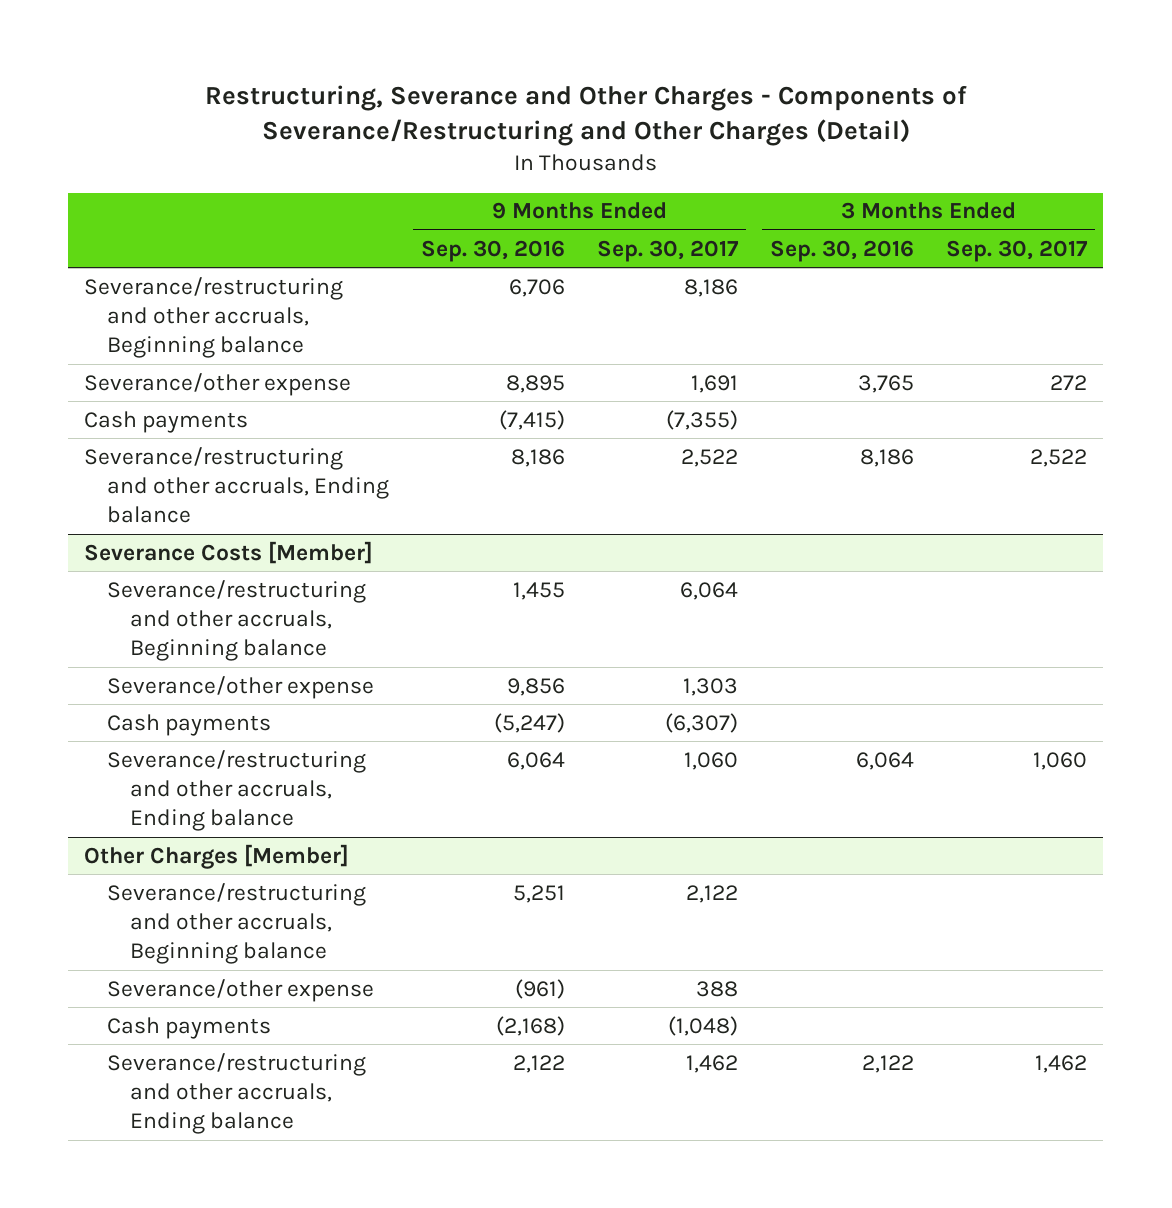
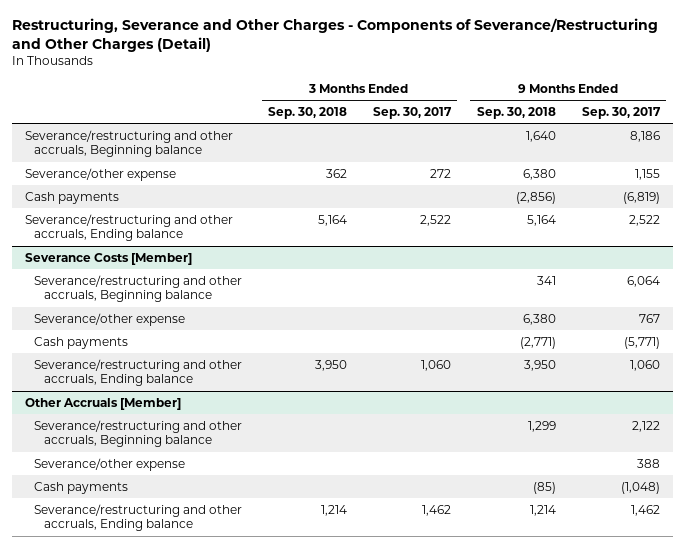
- | 9 Months Ended Sep. 30, 2016 | 9 Months Ended Sep. 30, 2017 | 3 Months Ended Sep. 30, 2016 | 3 Months Ended Sep. 30, 2017
+ | 3 Months Ended Sep. 30, 2018 | 3 Months Ended Sep. 30, 2017 | 9 Months Ended Sep. 30, 2018 | 9 Months Ended Sep. 30, 2017
- Severance/other expense | 8,895 | 1,691 | 3,765 | 272
- Cash payments | (7,415) | (7,355) | |
+ Severance/other expense | 362 | 272 | 6,380 | 1,155
+ Cash payments | | | (2,856) | (6,819)
@ Severance Costs [Member]
- Severance/other expense | 9,856 | 1,303 | |
- Cash payments | (5,247) | (6,307) | |
+ Severance/other expense | | | 6,380 | 767
+ Cash payments | | | (2,771) | (5,771)
- Other Charges [Member]
+ Other Accruals [Member]

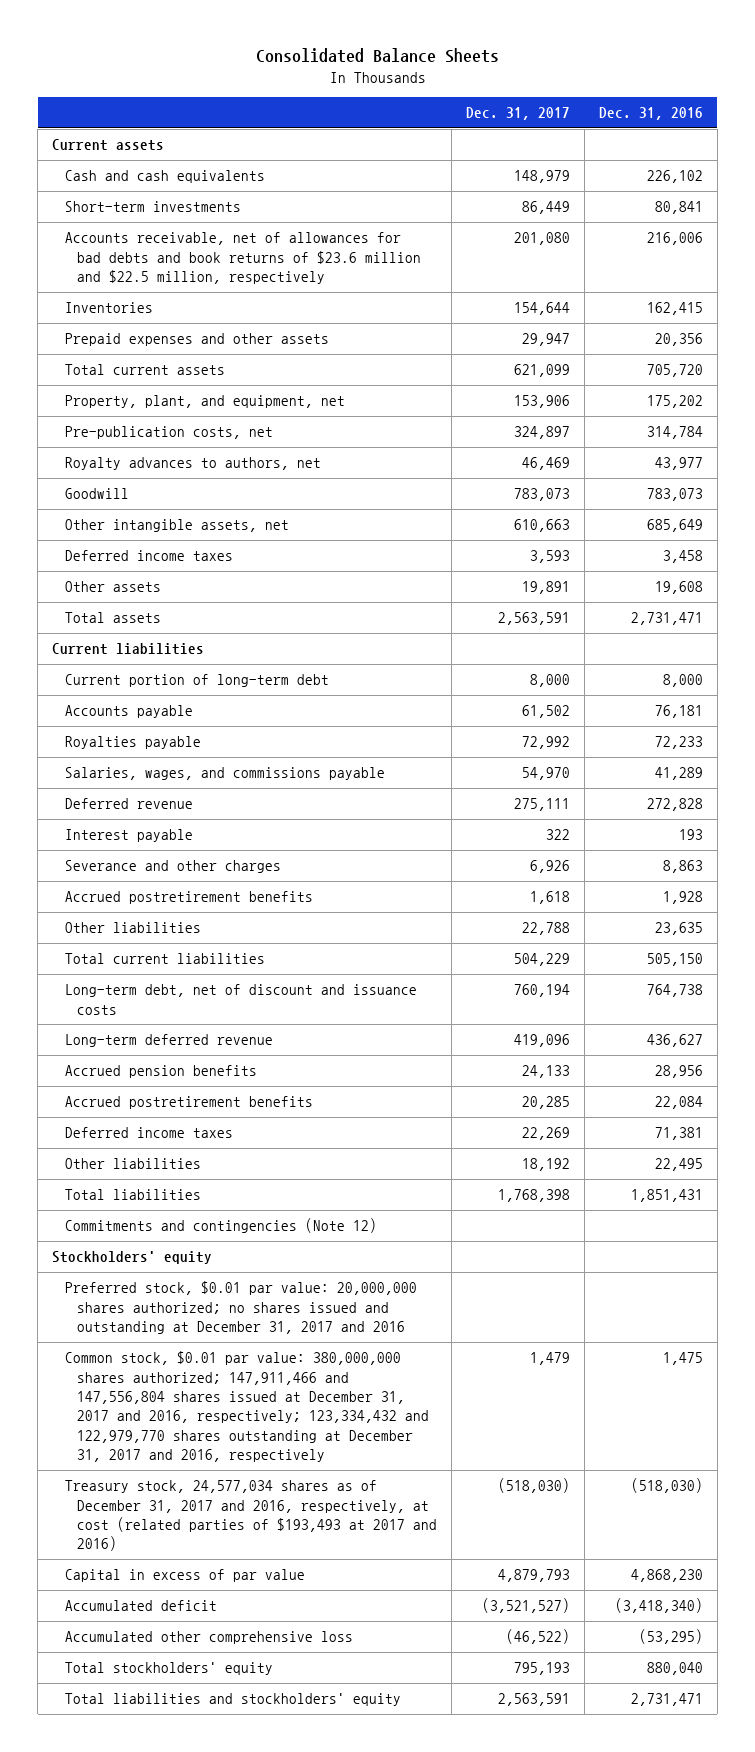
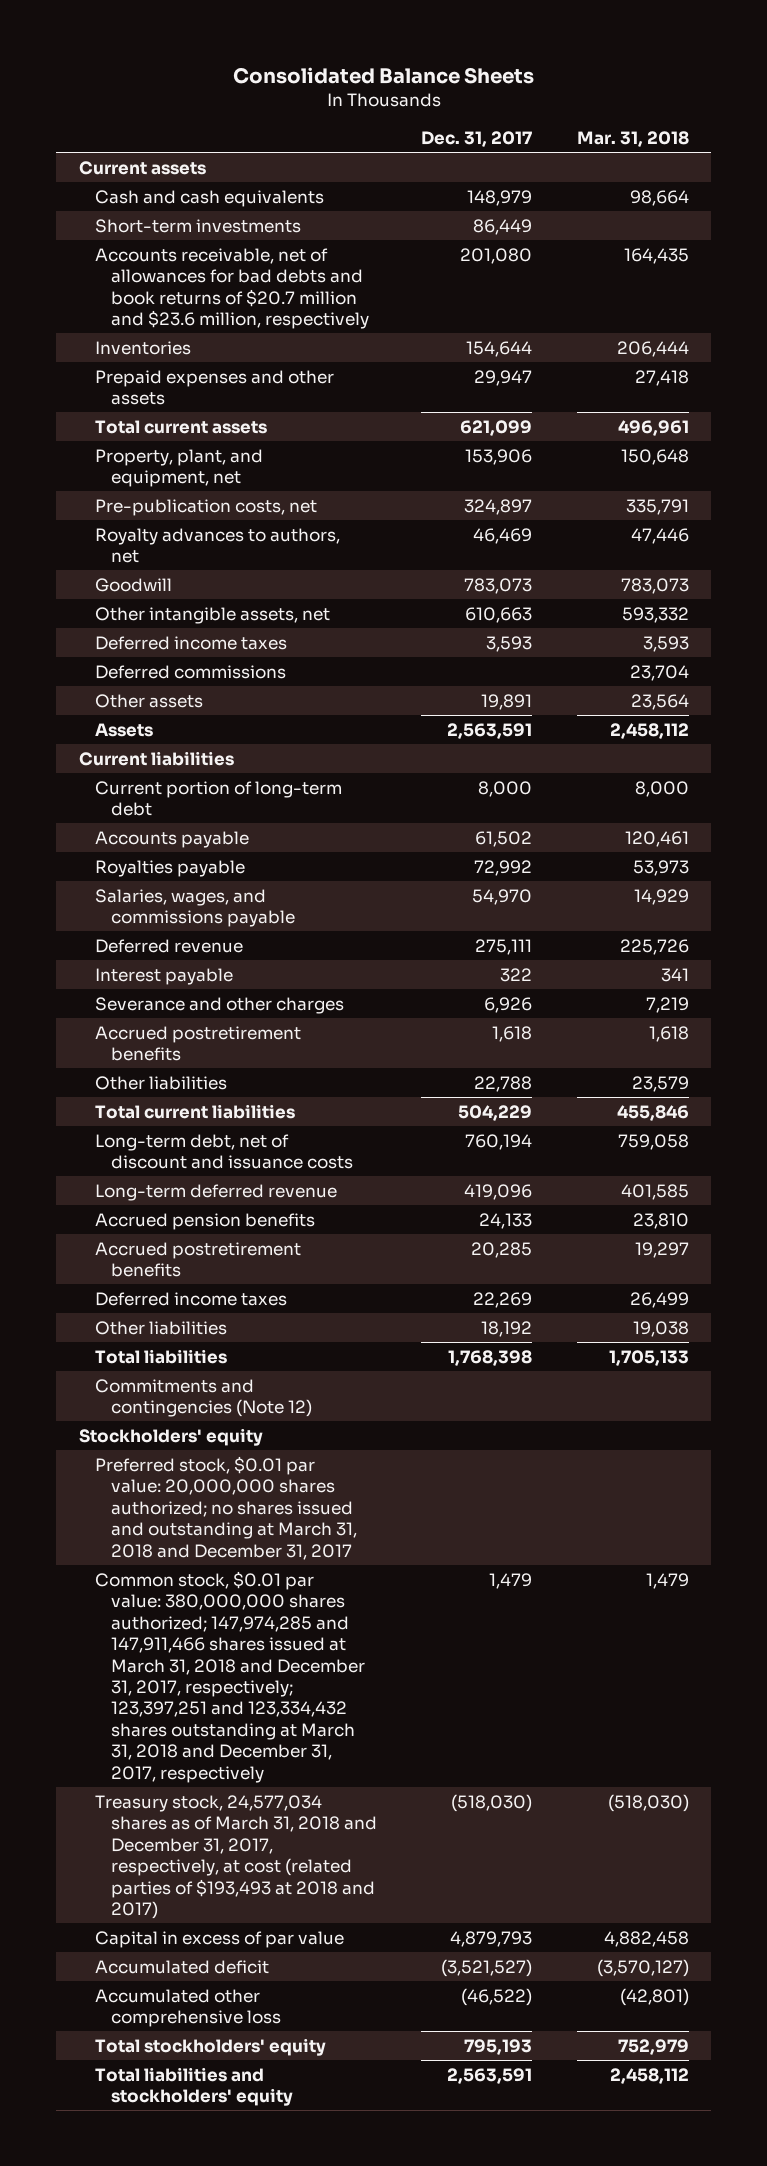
- | Dec. 31, 2017 | Dec. 31, 2016
+ | Dec. 31, 2017 | Mar. 31, 2018
- Accounts receivable, net of allowances for bad debts and book returns of $23.6 million and $22.5 million, respectively | 201,080 | 216,006
+ Accounts receivable, net of allowances for bad debts and book returns of $20.7 million and $23.6 million, respectively | 201,080 | 164,435
+ Deferred commissions | | 23,704
- Total assets | 2,563,591 | 2,731,471
+ Assets | 2,563,591 | 2,458,112
- Preferred stock, $0.01 par value: 20,000,000 shares authorized; no shares issued and outstanding at December 31, 2017 and 2016
- Common stock, $0.01 par value: 380,000,000 shares authorized; 147,911,466 and 147,556,804 shares issued at December 31, 2017 and 2016, respectively; 123,334,432 and 122,979,770 shares outstanding at December 31, 2017 and 2016, respectively | 1,479 | 1,475
- Treasury stock, 24,577,034 shares as of December 31, 2017 and 2016, respectively, at cost (related parties of $193,493 at 2017 and 2016) | (518,030) | (518,030)
+ Preferred stock, $0.01 par value: 20,000,000 shares authorized; no shares issued and outstanding at March 31, 2018 and December 31, 2017
+ Common stock, $0.01 par value: 380,000,000 shares authorized; 147,974,285 and 147,911,466 shares issued at March 31, 2018 and December 31, 2017, respectively; 123,397,251 and 123,334,432 shares outstanding at March 31, 2018 and December 31, 2017, respectively | 1,479 | 1,479
+ Treasury stock, 24,577,034 shares as of March 31, 2018 and December 31, 2017, respectively, at cost (related parties of $193,493 at 2018 and 2017) | (518,030) | (518,030)

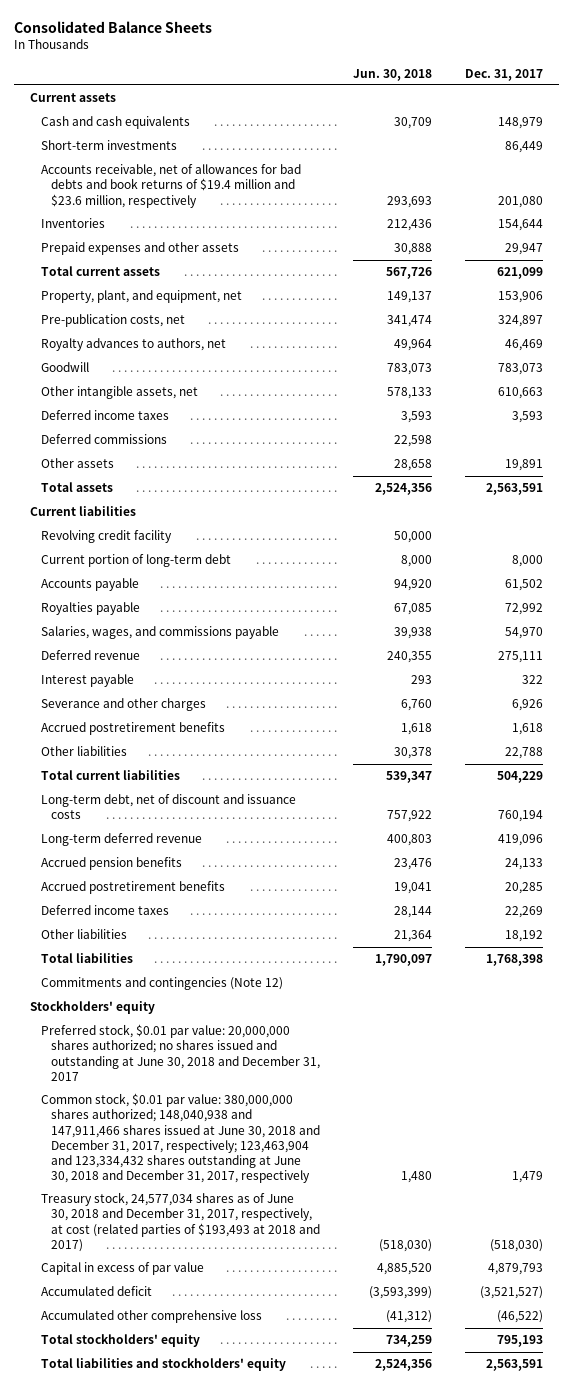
- | Dec. 31, 2017 | Mar. 31, 2018
+ | Jun. 30, 2018 | Dec. 31, 2017
- Accounts receivable, net of allowances for bad debts and book returns of $20.7 million and $23.6 million, respectively | 201,080 | 164,435
+ Accounts receivable, net of allowances for bad debts and book returns of $19.4 million and $23.6 million, respectively | 293,693 | 201,080
- Assets | 2,563,591 | 2,458,112
+ Total assets | 2,524,356 | 2,563,591
+ Revolving credit facility | 50,000 |
- Preferred stock, $0.01 par value: 20,000,000 shares authorized; no shares issued and outstanding at March 31, 2018 and December 31, 2017
- Common stock, $0.01 par value: 380,000,000 shares authorized; 147,974,285 and 147,911,466 shares issued at March 31, 2018 and December 31, 2017, respectively; 123,397,251 and 123,334,432 shares outstanding at March 31, 2018 and December 31, 2017, respectively | 1,479 | 1,479
- Treasury stock, 24,577,034 shares as of March 31, 2018 and December 31, 2017, respectively, at cost (related parties of $193,493 at 2018 and 2017) | (518,030) | (518,030)
+ Preferred stock, $0.01 par value: 20,000,000 shares authorized; no shares issued and outstanding at June 30, 2018 and December 31, 2017
+ Common stock, $0.01 par value: 380,000,000 shares authorized; 148,040,938 and 147,911,466 shares issued at June 30, 2018 and December 31, 2017, respectively; 123,463,904 and 123,334,432 shares outstanding at June 30, 2018 and December 31, 2017, respectively | 1,480 | 1,479
+ Treasury stock, 24,577,034 shares as of June 30, 2018 and December 31, 2017, respectively, at cost (related parties of $193,493 at 2018 and 2017) | (518,030) | (518,030)

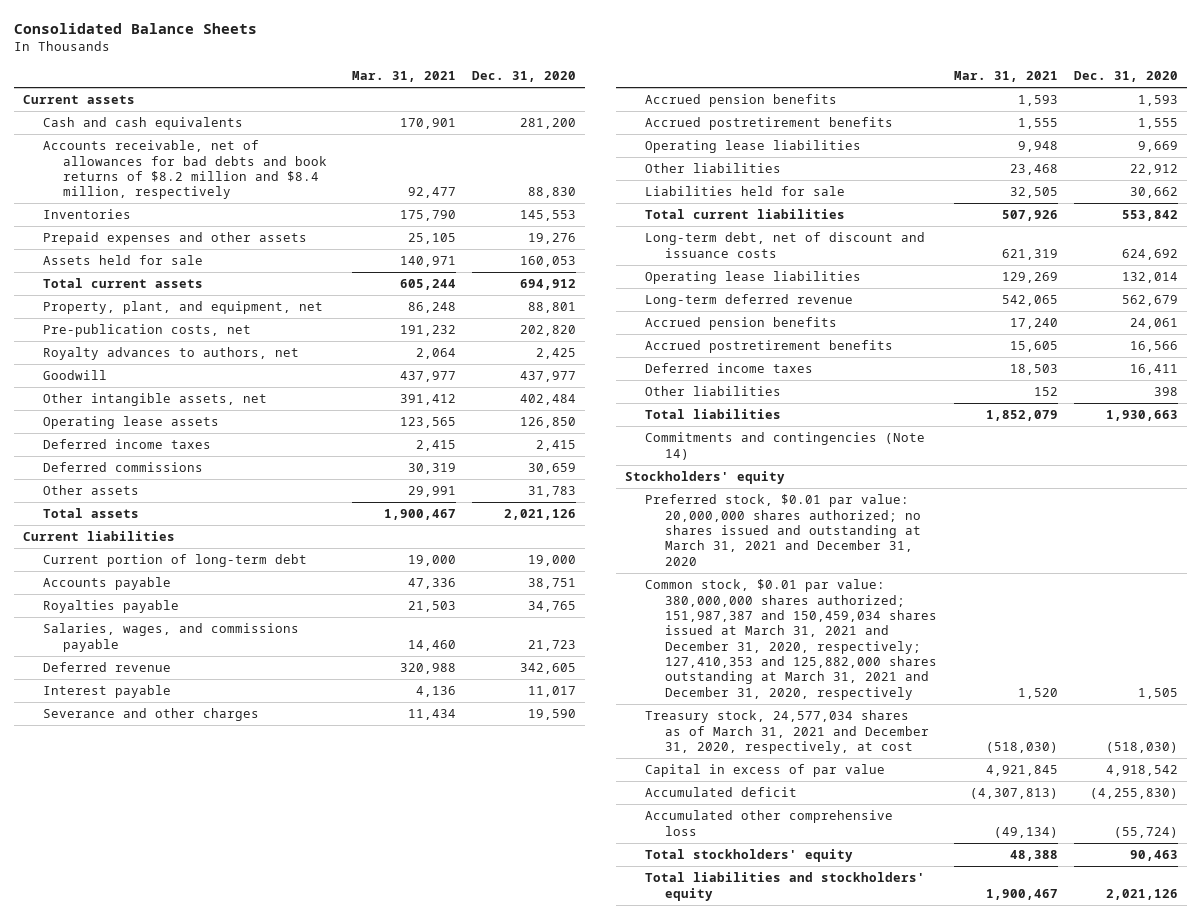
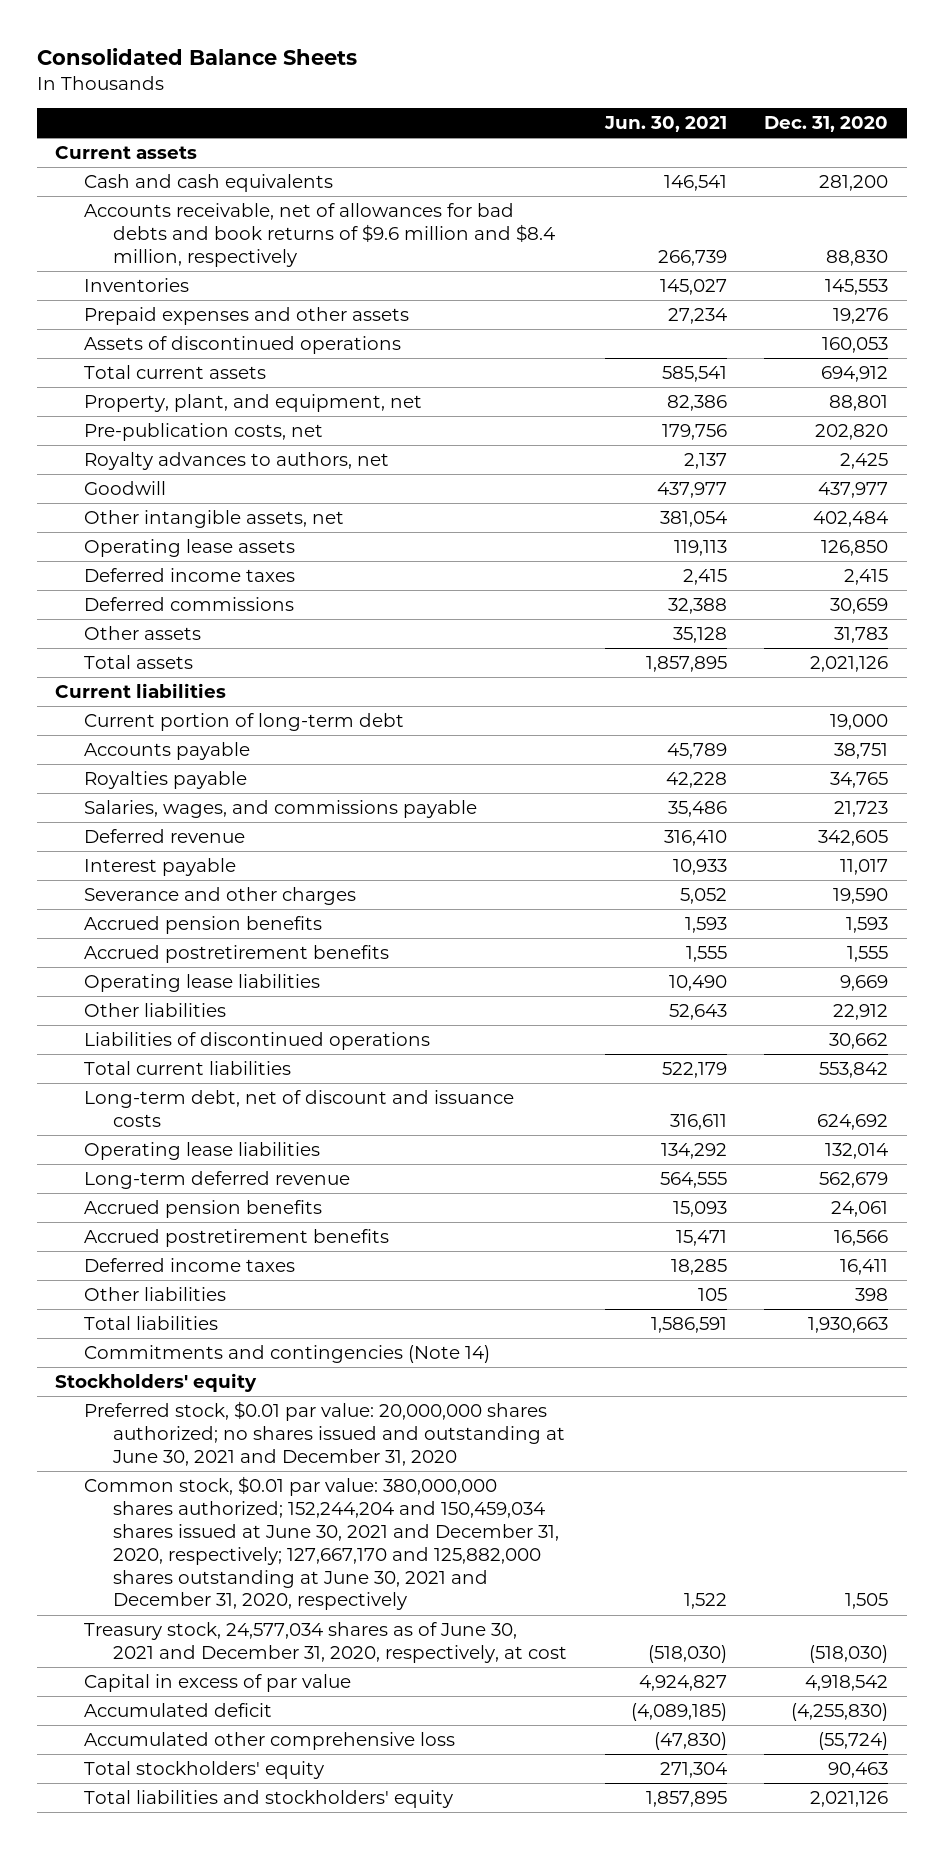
- | Mar. 31, 2021 | Dec. 31, 2020
+ | Jun. 30, 2021 | Dec. 31, 2020
- Accounts receivable, net of allowances for bad debts and book returns of $8.2 million and $8.4 million, respectively | 92,477 | 88,830
+ Accounts receivable, net of allowances for bad debts and book returns of $9.6 million and $8.4 million, respectively | 266,739 | 88,830
- Assets held for sale | 140,971 | 160,053
+ Assets of discontinued operations | | 160,053
- Liabilities held for sale | 32,505 | 30,662
+ Liabilities of discontinued operations | | 30,662
- Preferred stock, $0.01 par value: 20,000,000 shares authorized; no shares issued and outstanding at March 31, 2021 and December 31, 2020
- Common stock, $0.01 par value: 380,000,000 shares authorized; 151,987,387 and 150,459,034 shares issued at March 31, 2021 and December 31, 2020, respectively; 127,410,353 and 125,882,000 shares outstanding at March 31, 2021 and December 31, 2020, respectively | 1,520 | 1,505
- Treasury stock, 24,577,034 shares as of March 31, 2021 and December 31, 2020, respectively, at cost | (518,030) | (518,030)
+ Preferred stock, $0.01 par value: 20,000,000 shares authorized; no shares issued and outstanding at June 30, 2021 and December 31, 2020
+ Common stock, $0.01 par value: 380,000,000 shares authorized; 152,244,204 and 150,459,034 shares issued at June 30, 2021 and December 31, 2020, respectively; 127,667,170 and 125,882,000 shares outstanding at June 30, 2021 and December 31, 2020, respectively | 1,522 | 1,505
+ Treasury stock, 24,577,034 shares as of June 30, 2021 and December 31, 2020, respectively, at cost | (518,030) | (518,030)

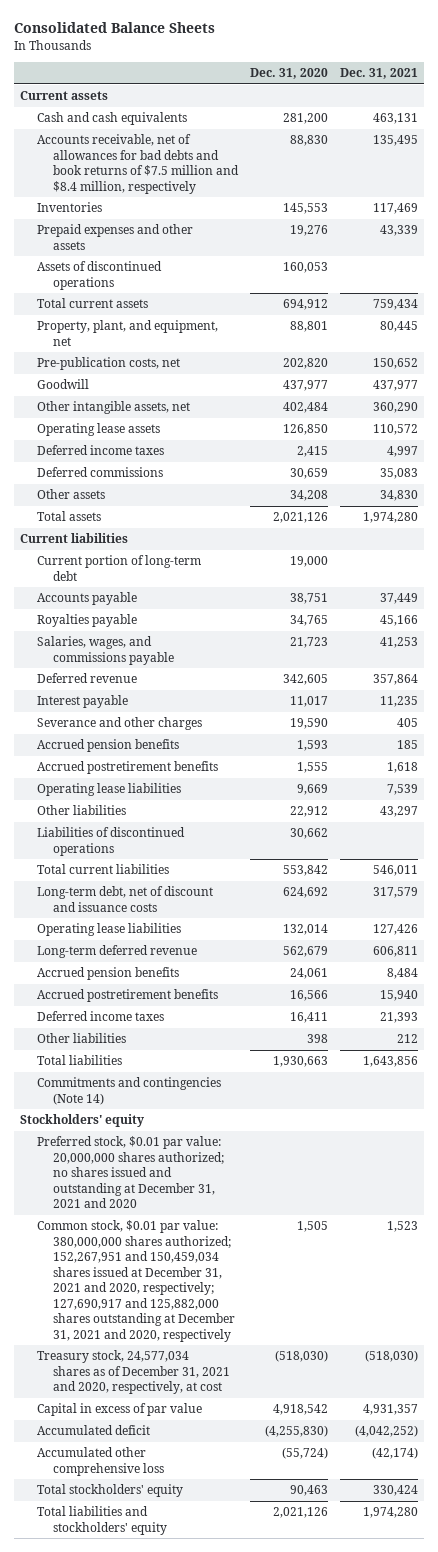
- | Jun. 30, 2021 | Dec. 31, 2020
+ | Dec. 31, 2020 | Dec. 31, 2021
- Accounts receivable, net of allowances for bad debts and book returns of $9.6 million and $8.4 million, respectively | 266,739 | 88,830
+ Accounts receivable, net of allowances for bad debts and book returns of $7.5 million and $8.4 million, respectively | 88,830 | 135,495
- Royalty advances to authors, net | 2,137 | 2,425
- Other assets | 35,128 | 31,783
+ Other assets | 34,208 | 34,830
- Preferred stock, $0.01 par value: 20,000,000 shares authorized; no shares issued and outstanding at June 30, 2021 and December 31, 2020
- Common stock, $0.01 par value: 380,000,000 shares authorized; 152,244,204 and 150,459,034 shares issued at June 30, 2021 and December 31, 2020, respectively; 127,667,170 and 125,882,000 shares outstanding at June 30, 2021 and December 31, 2020, respectively | 1,522 | 1,505
- Treasury stock, 24,577,034 shares as of June 30, 2021 and December 31, 2020, respectively, at cost | (518,030) | (518,030)
+ Preferred stock, $0.01 par value: 20,000,000 shares authorized; no shares issued and outstanding at December 31, 2021 and 2020
+ Common stock, $0.01 par value: 380,000,000 shares authorized; 152,267,951 and 150,459,034 shares issued at December 31, 2021 and 2020, respectively; 127,690,917 and 125,882,000 shares outstanding at December 31, 2021 and 2020, respectively | 1,505 | 1,523
+ Treasury stock, 24,577,034 shares as of December 31, 2021 and 2020, respectively, at cost | (518,030) | (518,030)

